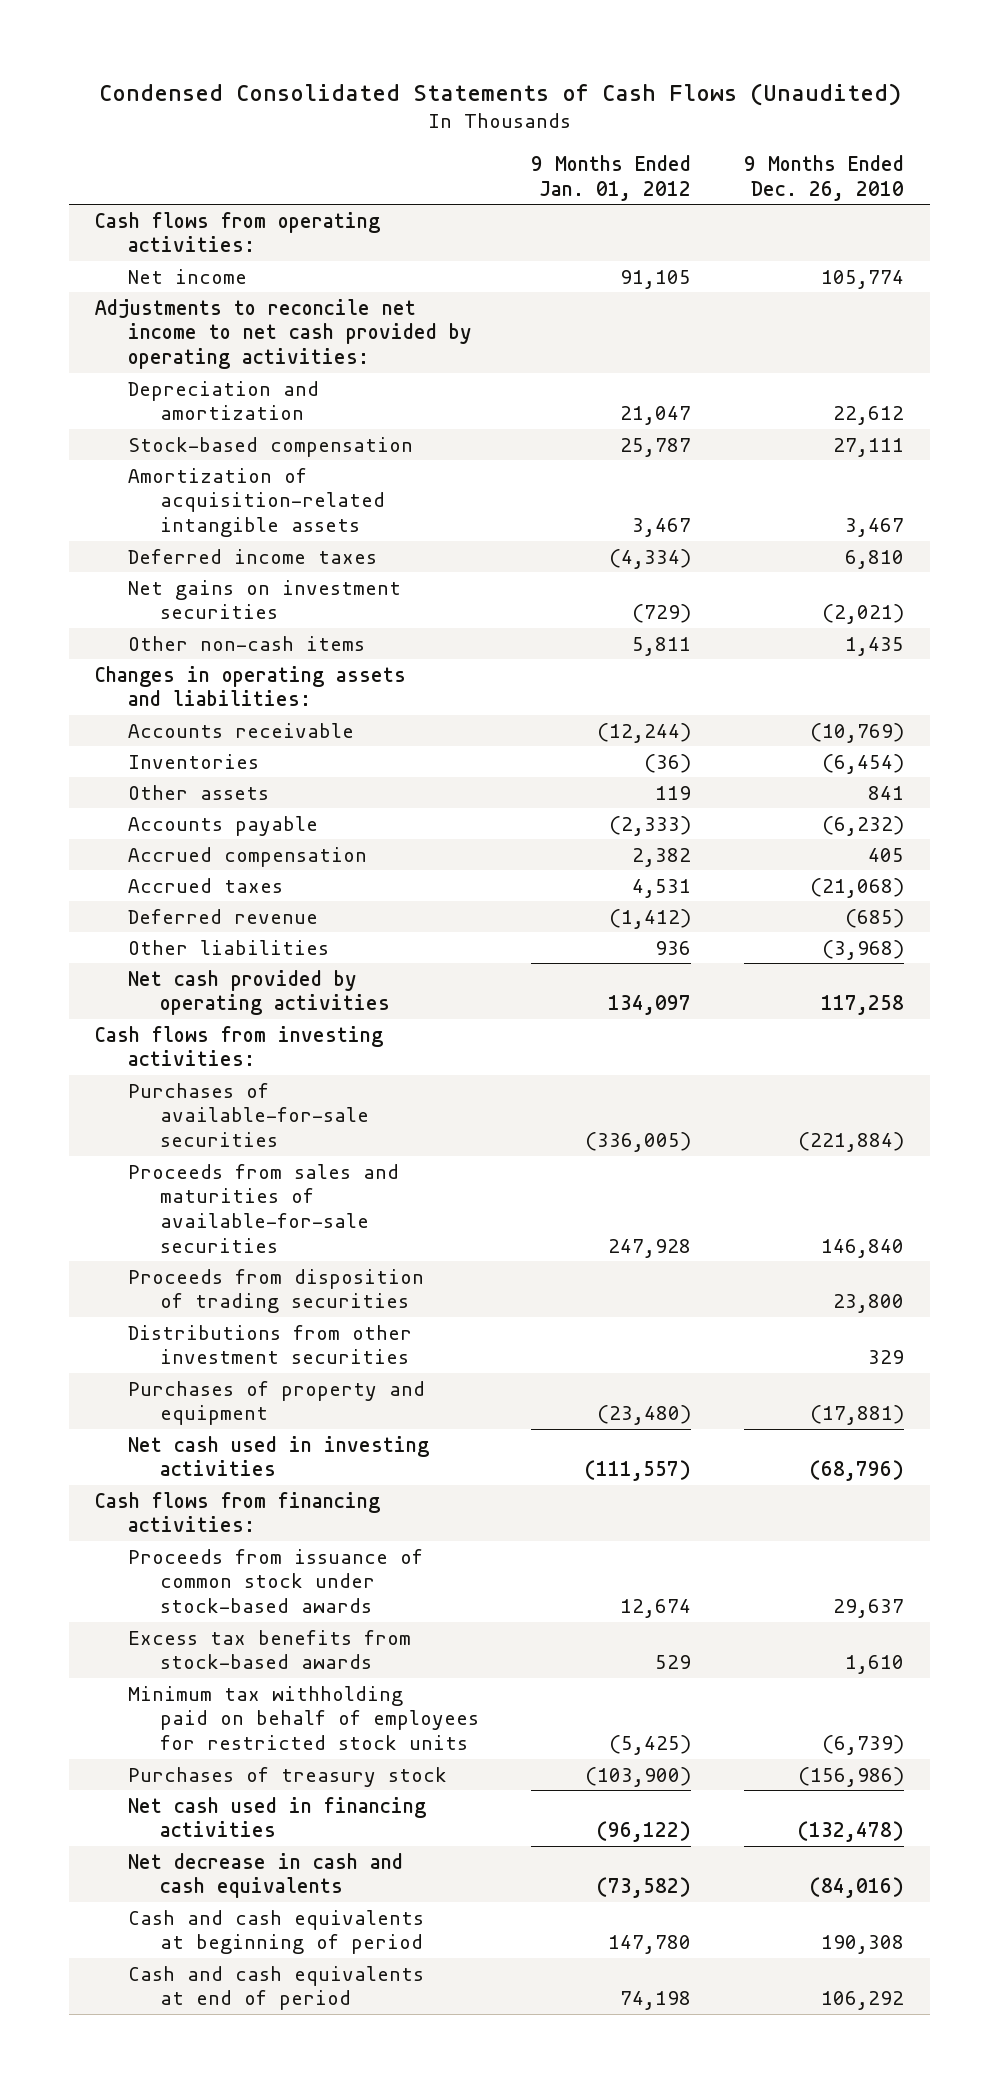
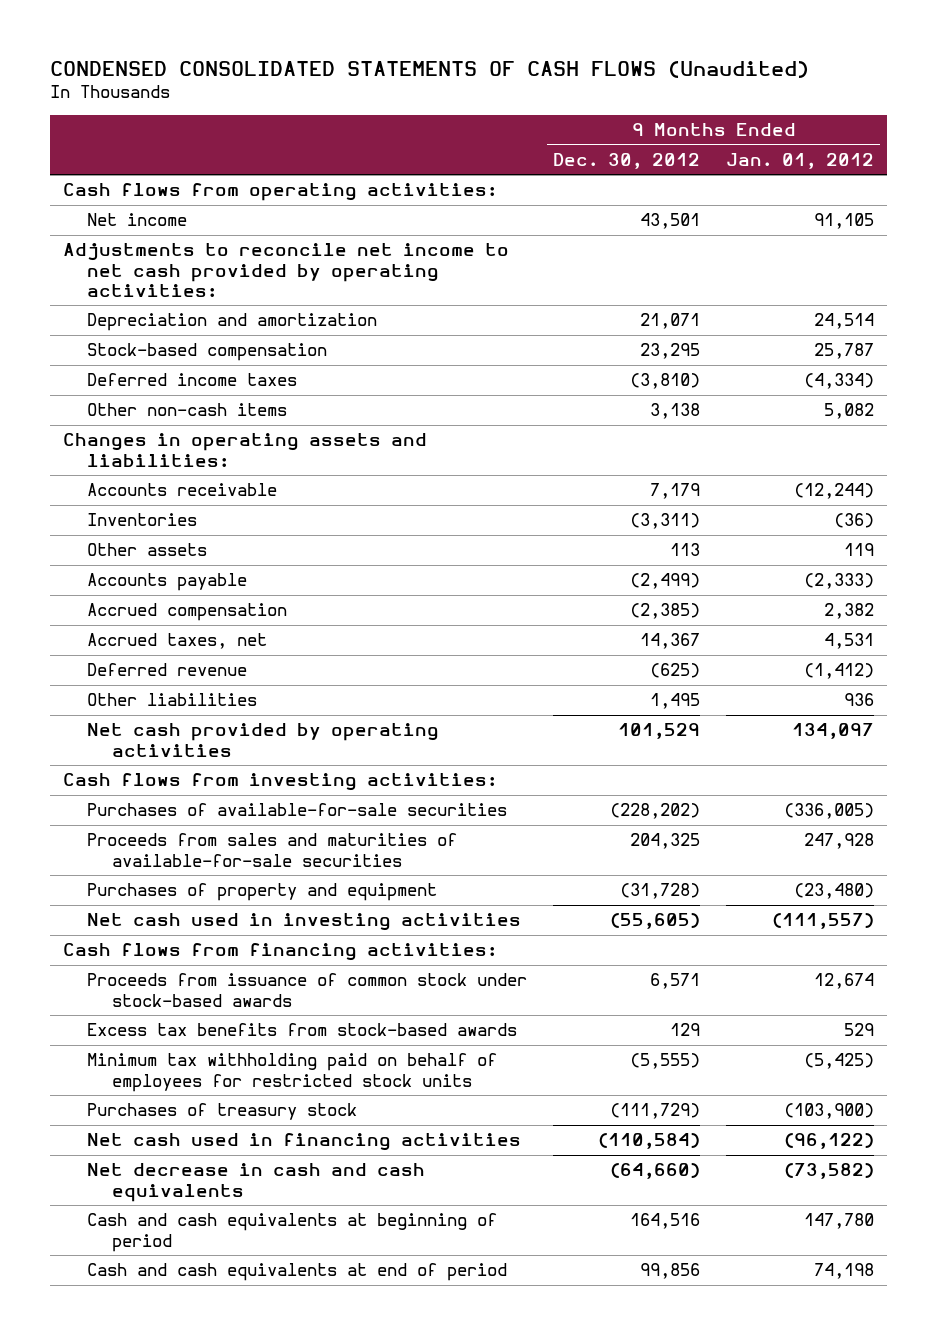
- Condensed Consolidated Statements of Cash Flows (Unaudited)
+ CONDENSED CONSOLIDATED STATEMENTS OF CASH FLOWS (Unaudited)
- | 9 Months Ended Jan. 01, 2012 | 9 Months Ended Dec. 26, 2010
+ | 9 Months Ended Dec. 30, 2012 | 9 Months Ended Jan. 01, 2012
- Depreciation and amortization | 21,047 | 22,612
+ Depreciation and amortization | 21,071 | 24,514
- Amortization of acquisition-related intangible assets | 3,467 | 3,467
- Net gains on investment securities | (729) | (2,021)
- Other non-cash items | 5,811 | 1,435
+ Other non-cash items | 3,138 | 5,082
- Accrued taxes | 4,531 | (21,068)
+ Accrued taxes, net | 14,367 | 4,531
- Proceeds from disposition of trading securities | | 23,800
- Distributions from other investment securities | | 329

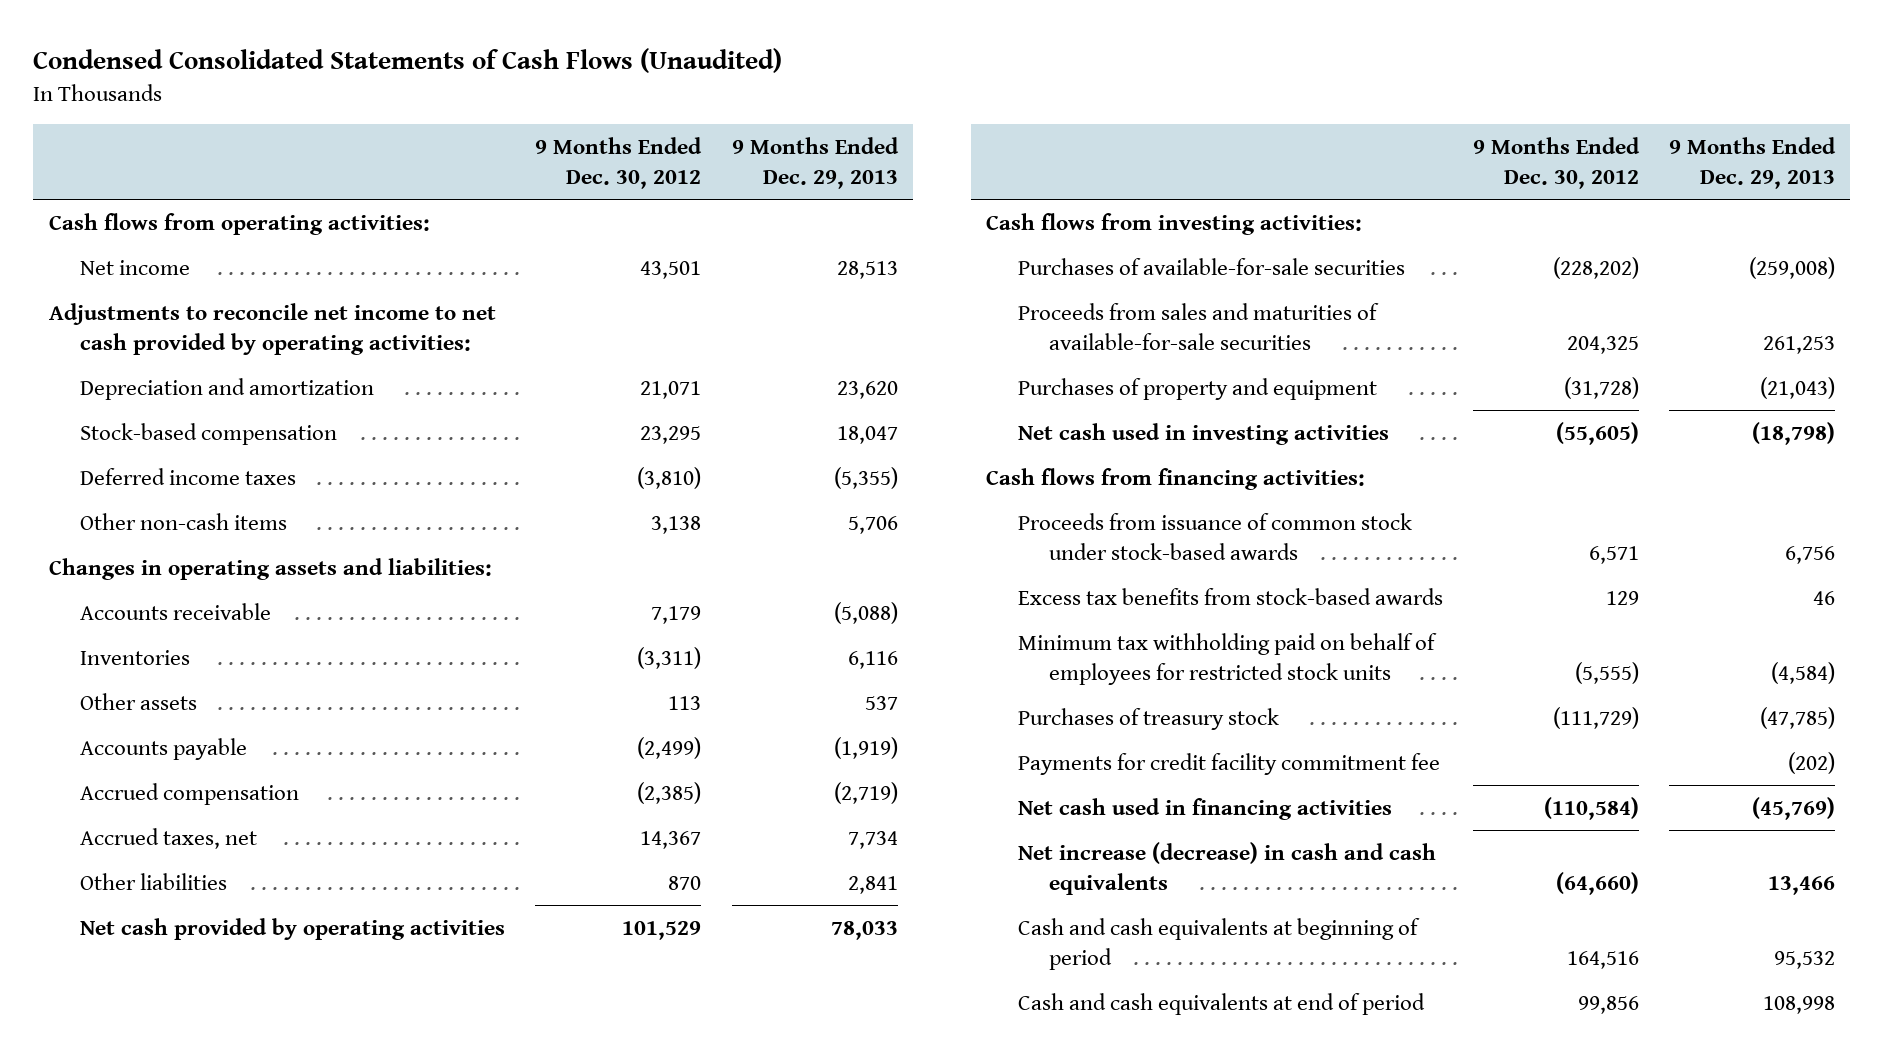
- CONDENSED CONSOLIDATED STATEMENTS OF CASH FLOWS (Unaudited)
+ Condensed Consolidated Statements of Cash Flows (Unaudited)
- | 9 Months Ended Dec. 30, 2012 | 9 Months Ended Jan. 01, 2012
+ | 9 Months Ended Dec. 30, 2012 | 9 Months Ended Dec. 29, 2013
- Deferred revenue | (625) | (1,412)
- Other liabilities | 1,495 | 936
+ Other liabilities | 870 | 2,841
+ Payments for credit facility commitment fee | | (202)
- Net decrease in cash and cash equivalents | (64,660) | (73,582)
+ Net increase (decrease) in cash and cash equivalents | (64,660) | 13,466

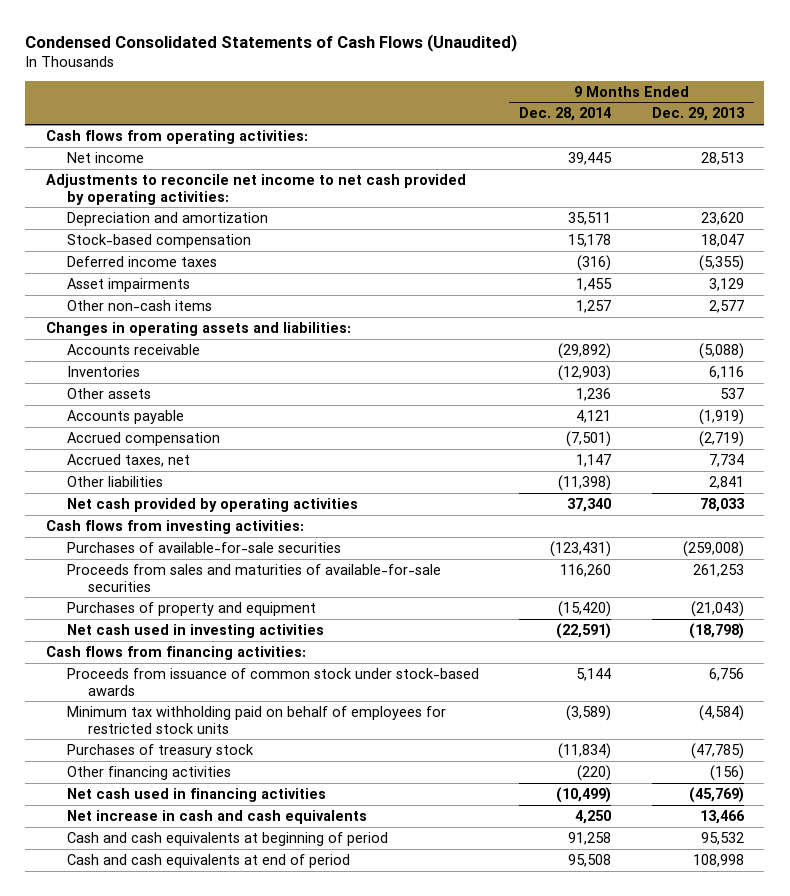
- | 9 Months Ended Dec. 30, 2012 | 9 Months Ended Dec. 29, 2013
+ | 9 Months Ended Dec. 28, 2014 | 9 Months Ended Dec. 29, 2013
- Other non-cash items | 3,138 | 5,706
+ Asset impairments | 1,455 | 3,129
+ Other non-cash items | 1,257 | 2,577
- Excess tax benefits from stock-based awards | 129 | 46
- Payments for credit facility commitment fee | | (202)
+ Other financing activities | (220) | (156)
- Net increase (decrease) in cash and cash equivalents | (64,660) | 13,466
+ Net increase in cash and cash equivalents | 4,250 | 13,466

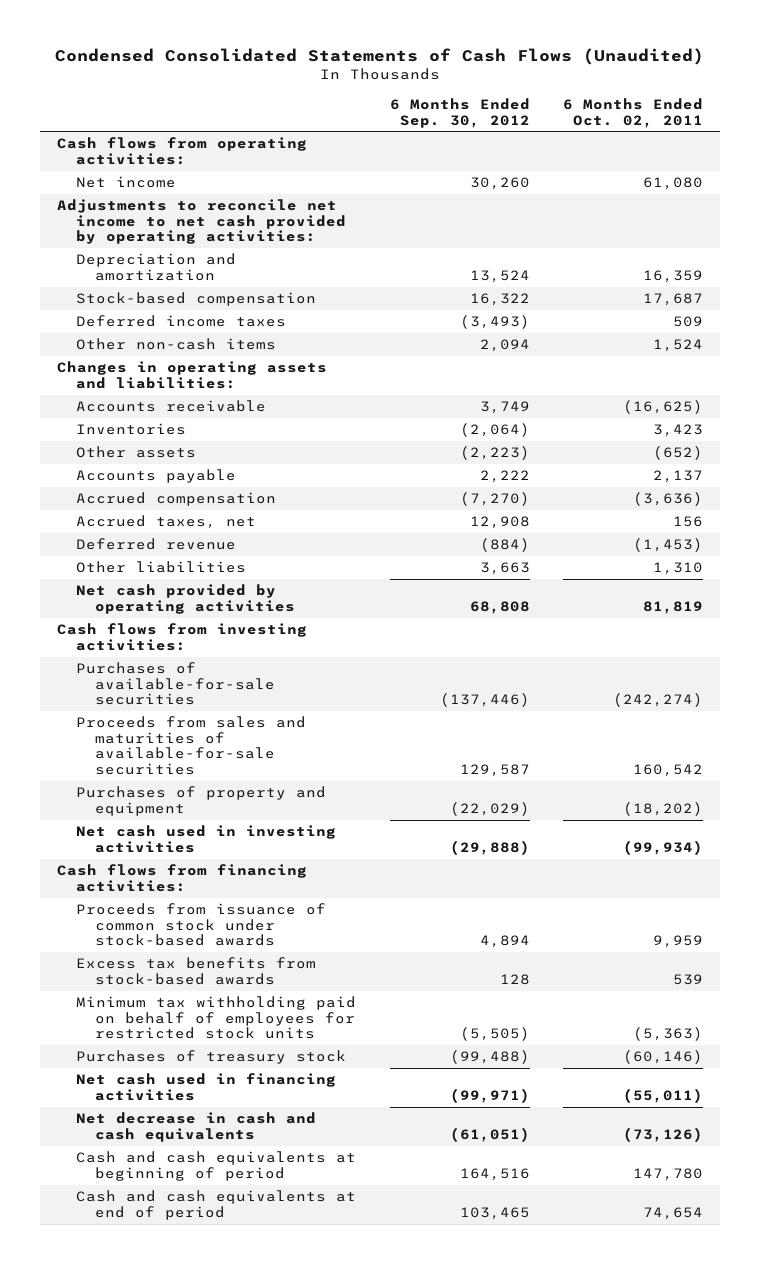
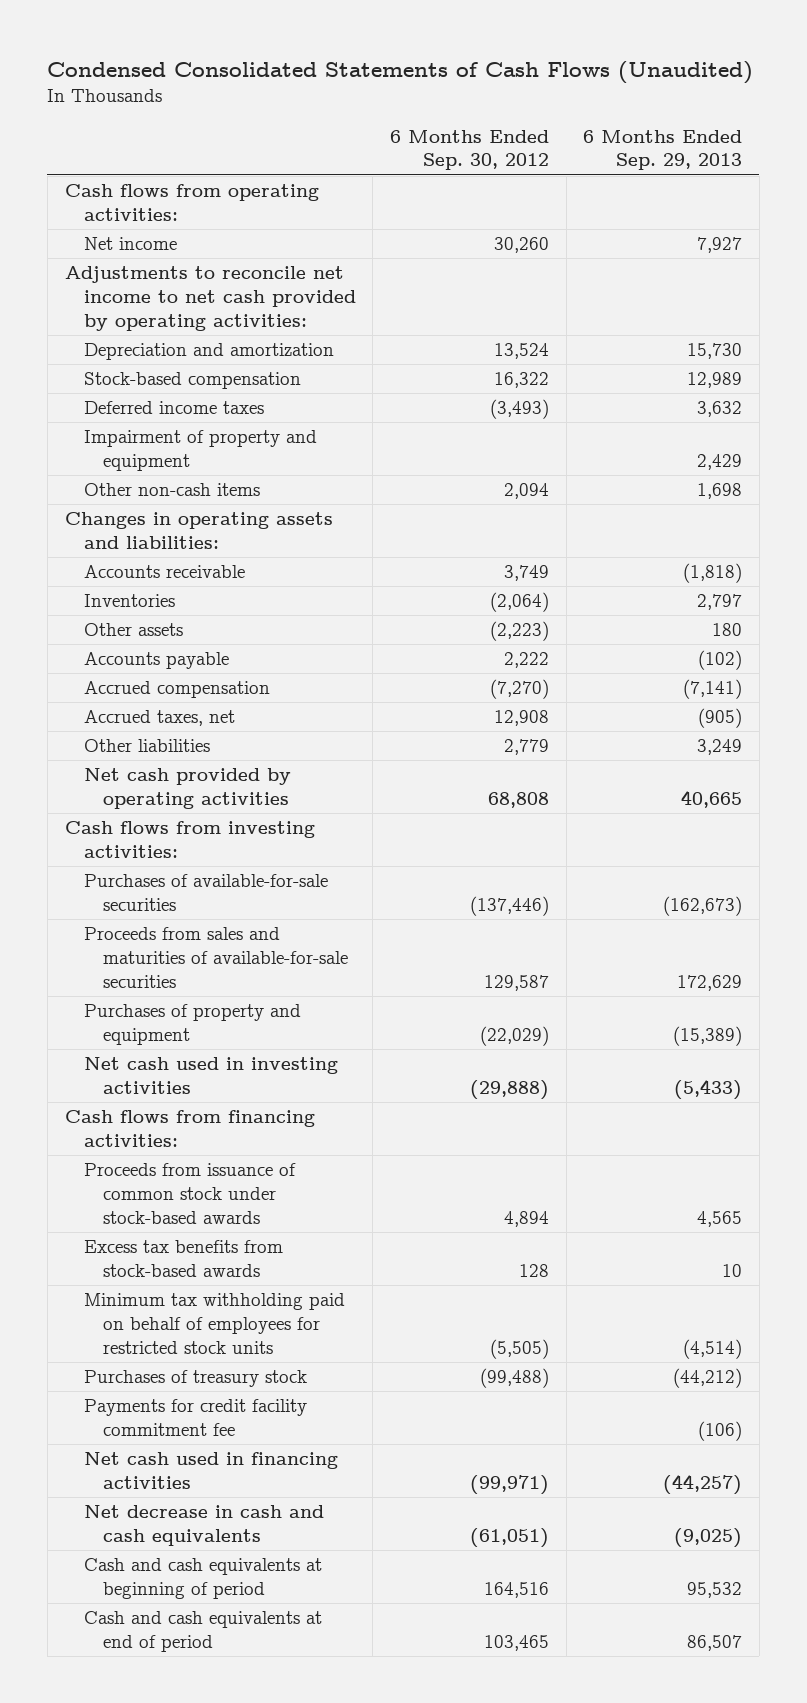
- | 6 Months Ended Sep. 30, 2012 | 6 Months Ended Oct. 02, 2011
+ | 6 Months Ended Sep. 30, 2012 | 6 Months Ended Sep. 29, 2013
+ Impairment of property and equipment | | 2,429
- Deferred revenue | (884) | (1,453)
- Other liabilities | 3,663 | 1,310
+ Other liabilities | 2,779 | 3,249
+ Payments for credit facility commitment fee | | (106)

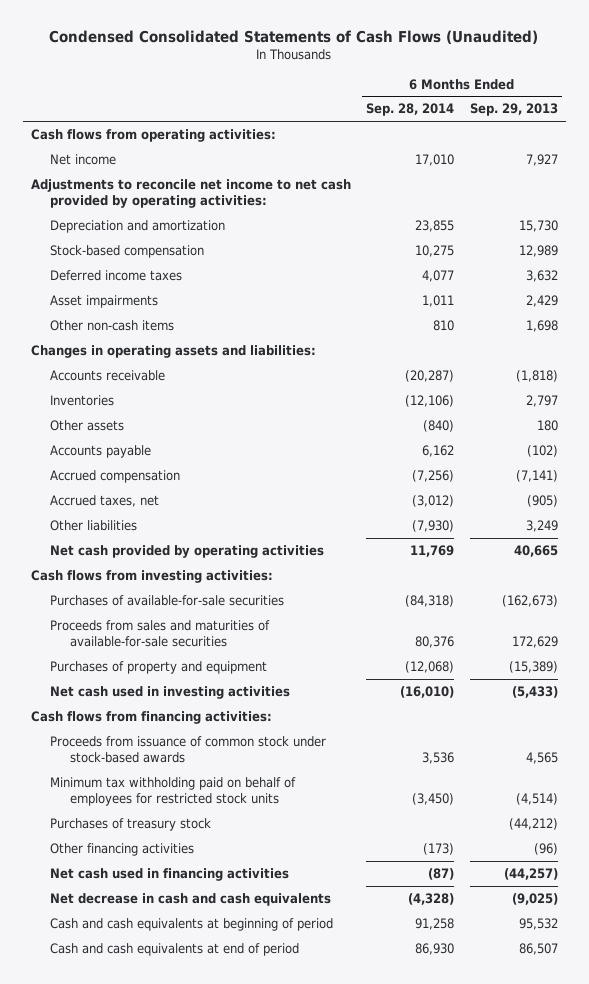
- | 6 Months Ended Sep. 30, 2012 | 6 Months Ended Sep. 29, 2013
+ | 6 Months Ended Sep. 28, 2014 | 6 Months Ended Sep. 29, 2013
- Impairment of property and equipment | | 2,429
+ Asset impairments | 1,011 | 2,429
- Excess tax benefits from stock-based awards | 128 | 10
- Payments for credit facility commitment fee | | (106)
+ Other financing activities | (173) | (96)

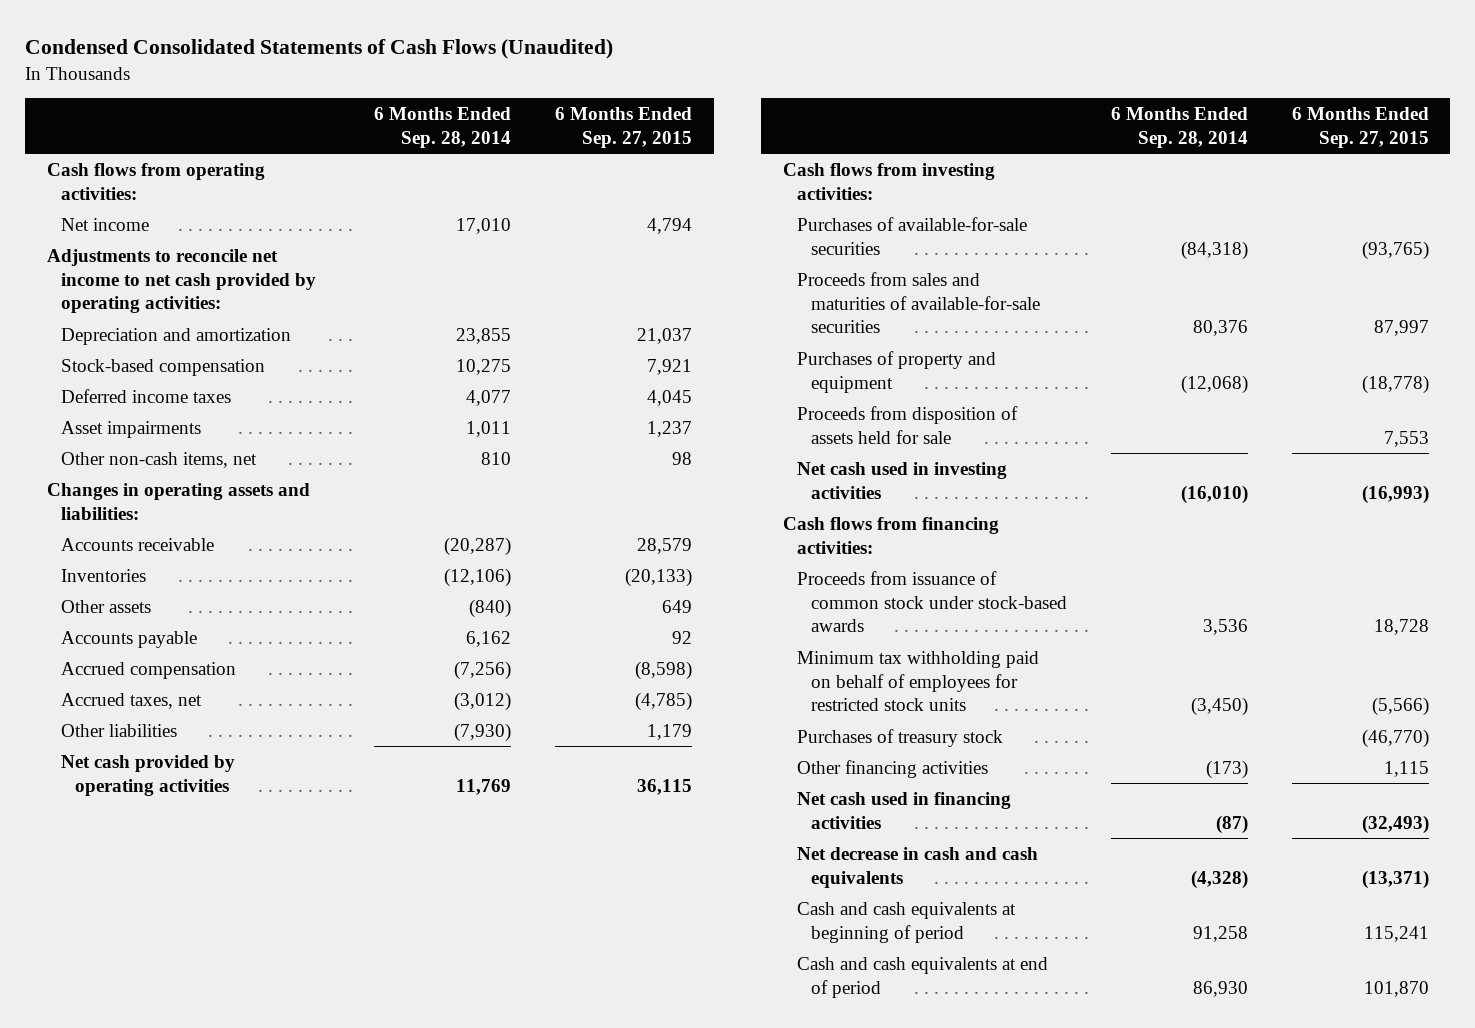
- | 6 Months Ended Sep. 28, 2014 | 6 Months Ended Sep. 29, 2013
+ | 6 Months Ended Sep. 28, 2014 | 6 Months Ended Sep. 27, 2015
- Other non-cash items | 810 | 1,698
+ Other non-cash items, net | 810 | 98
+ Proceeds from disposition of assets held for sale | | 7,553

